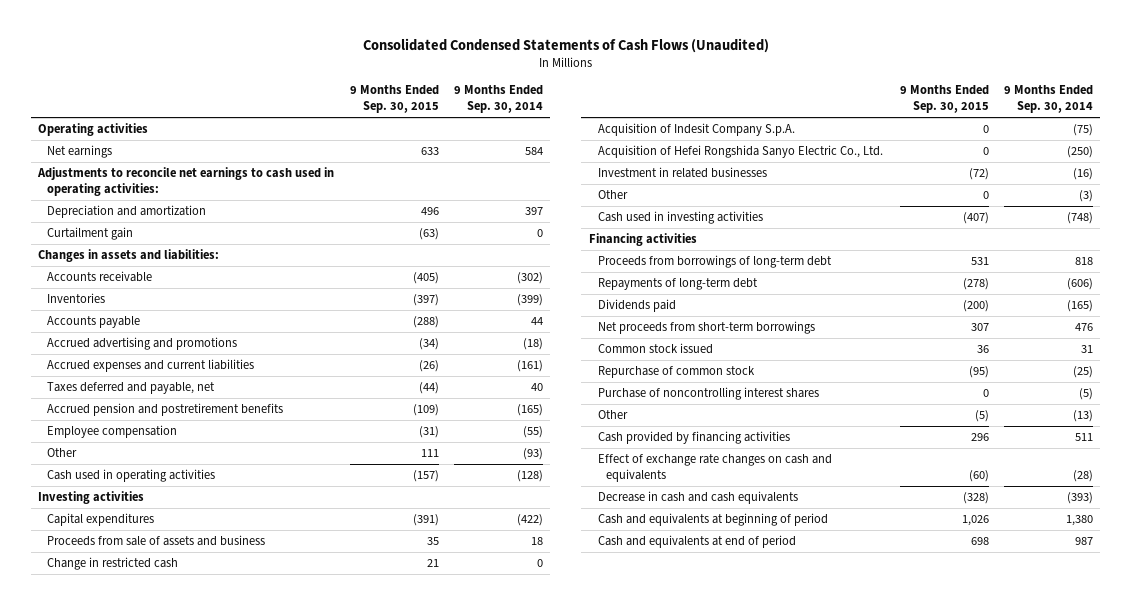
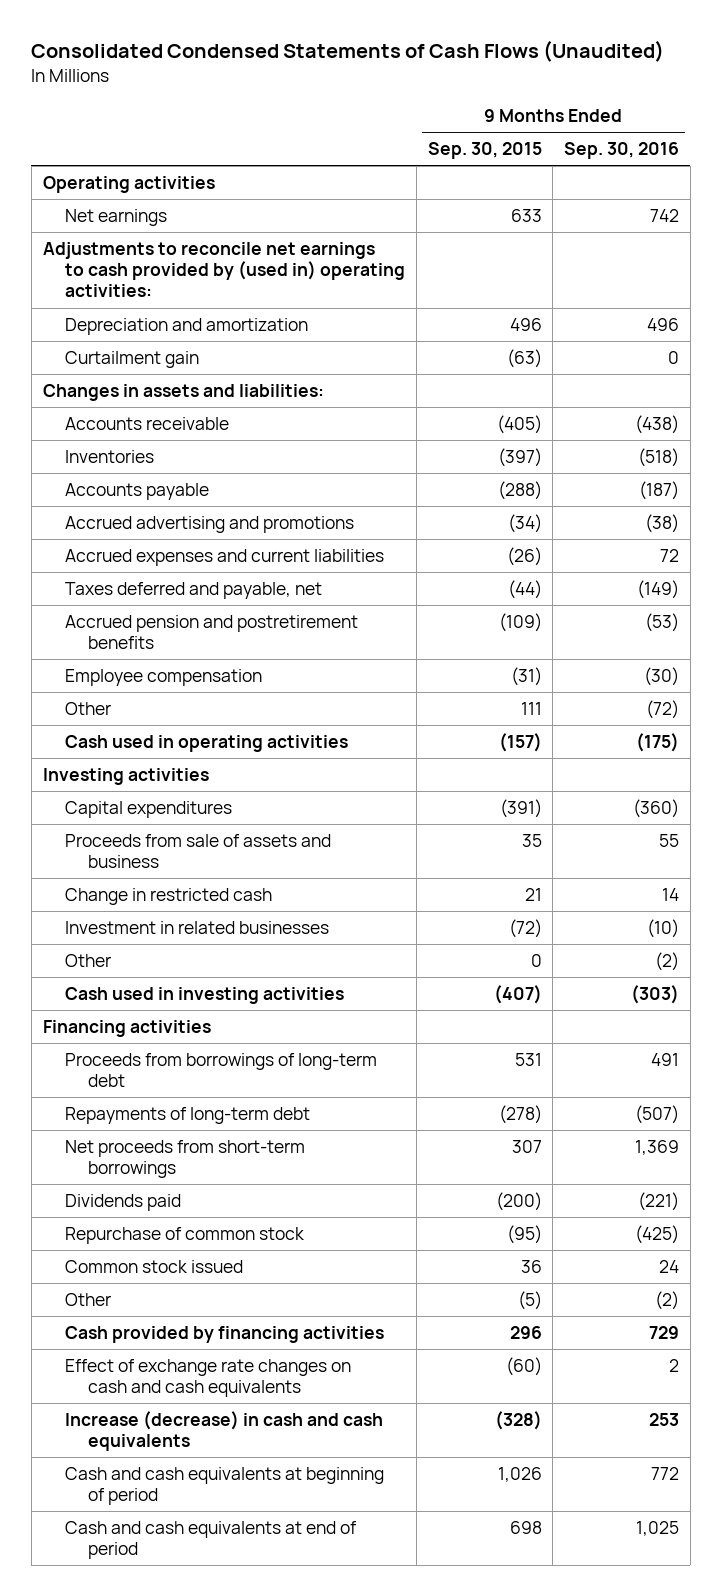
- | 9 Months Ended Sep. 30, 2015 | 9 Months Ended Sep. 30, 2014
+ | 9 Months Ended Sep. 30, 2015 | 9 Months Ended Sep. 30, 2016
- Adjustments to reconcile net earnings to cash used in operating activities:
+ Adjustments to reconcile net earnings to cash provided by (used in) operating activities:
- Acquisition of Indesit Company S.p.A. | 0 | (75)
- Acquisition of Hefei Rongshida Sanyo Electric Co., Ltd. | 0 | (250)
moved down: Dividends paid | (200) | (221)
- Purchase of noncontrolling interest shares | 0 | (5)
moved down: Common stock issued | 36 | 24
- Effect of exchange rate changes on cash and equivalents | (60) | (28)
- Decrease in cash and cash equivalents | (328) | (393)
- Cash and equivalents at beginning of period | 1,026 | 1,380
- Cash and equivalents at end of period | 698 | 987
+ Effect of exchange rate changes on cash and cash equivalents | (60) | 2
+ Increase (decrease) in cash and cash equivalents | (328) | 253
+ Cash and cash equivalents at beginning of period | 1,026 | 772
+ Cash and cash equivalents at end of period | 698 | 1,025

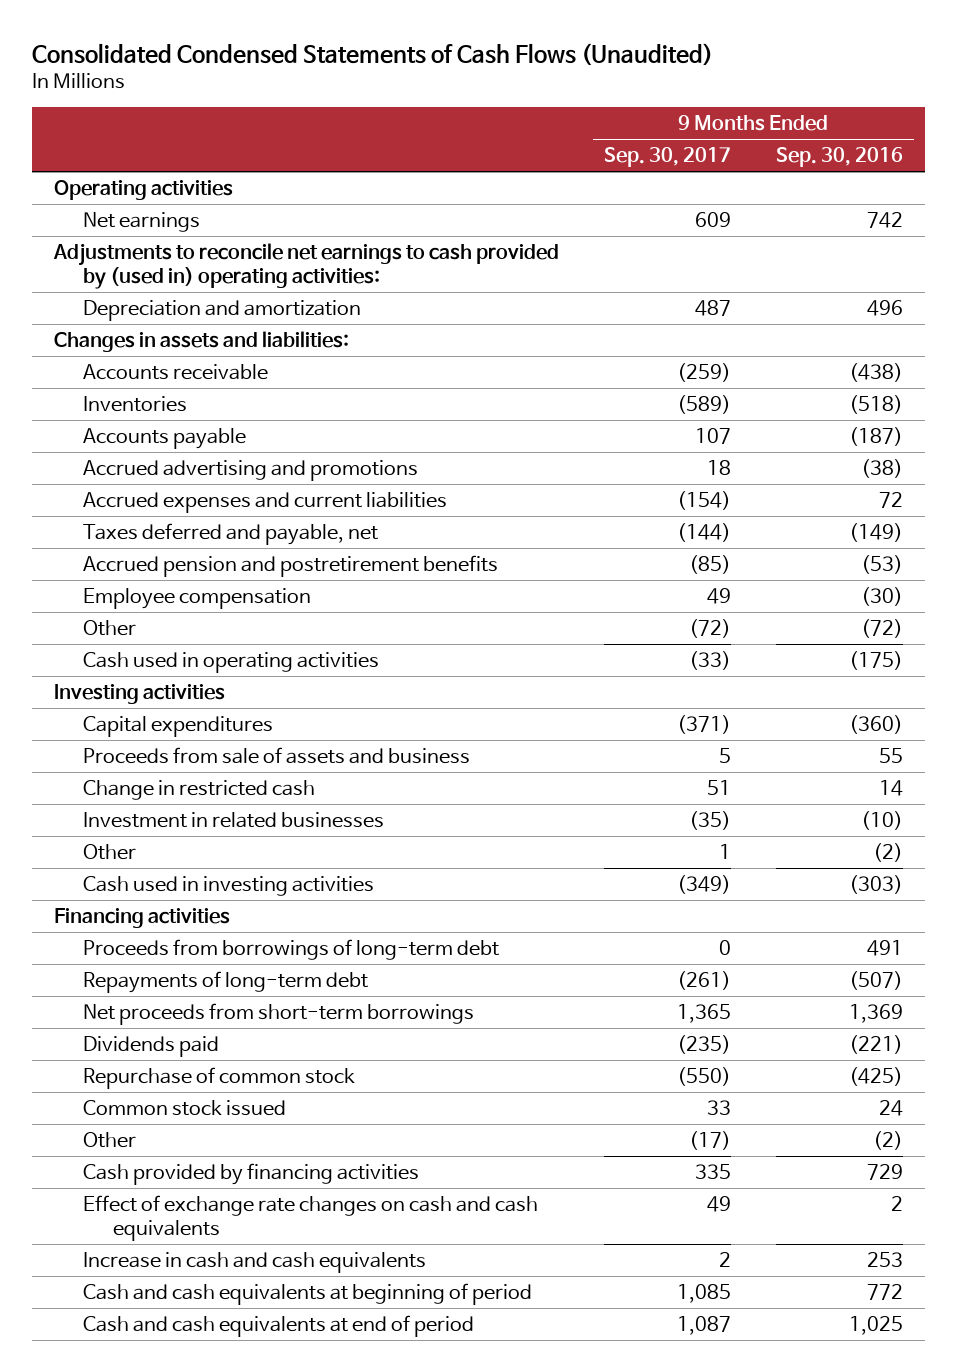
- | 9 Months Ended Sep. 30, 2015 | 9 Months Ended Sep. 30, 2016
+ | 9 Months Ended Sep. 30, 2017 | 9 Months Ended Sep. 30, 2016
- Curtailment gain | (63) | 0
- Increase (decrease) in cash and cash equivalents | (328) | 253
+ Increase in cash and cash equivalents | 2 | 253

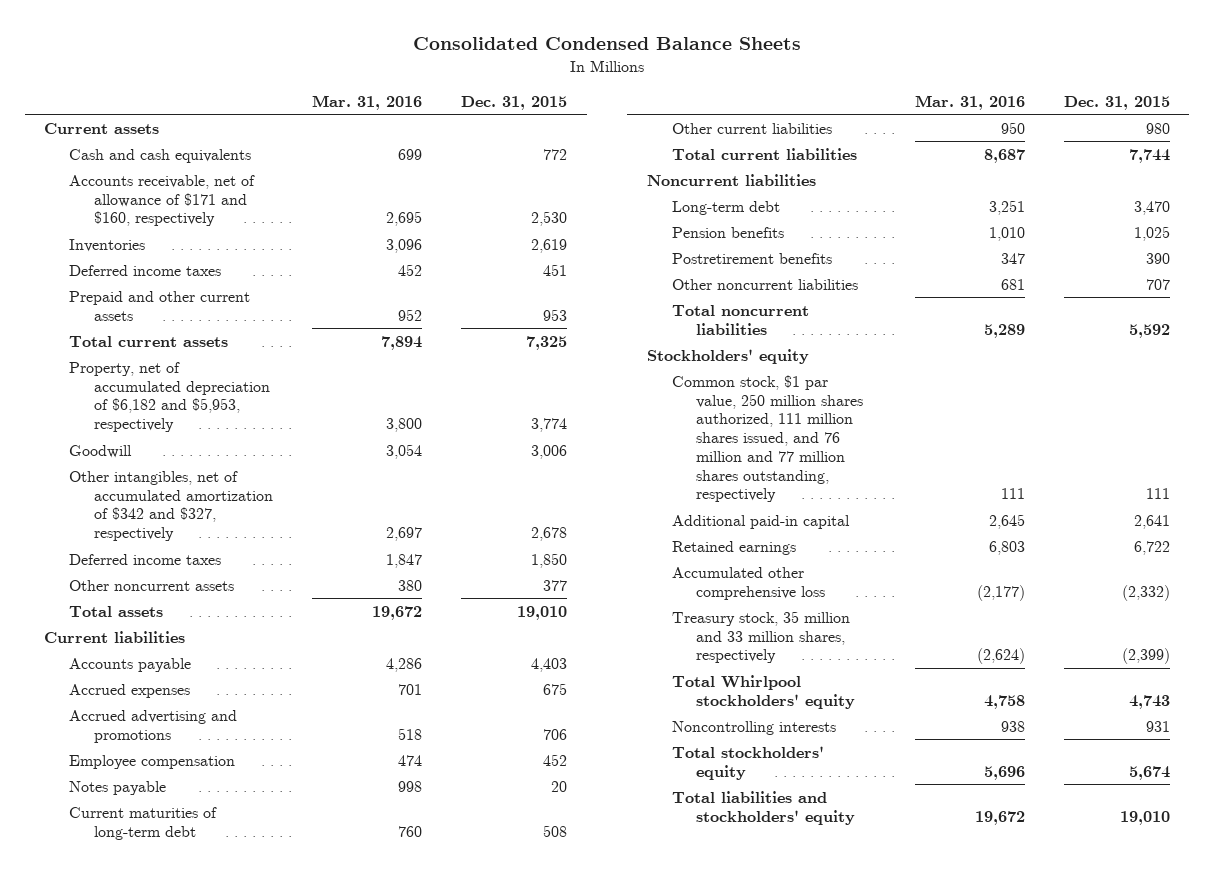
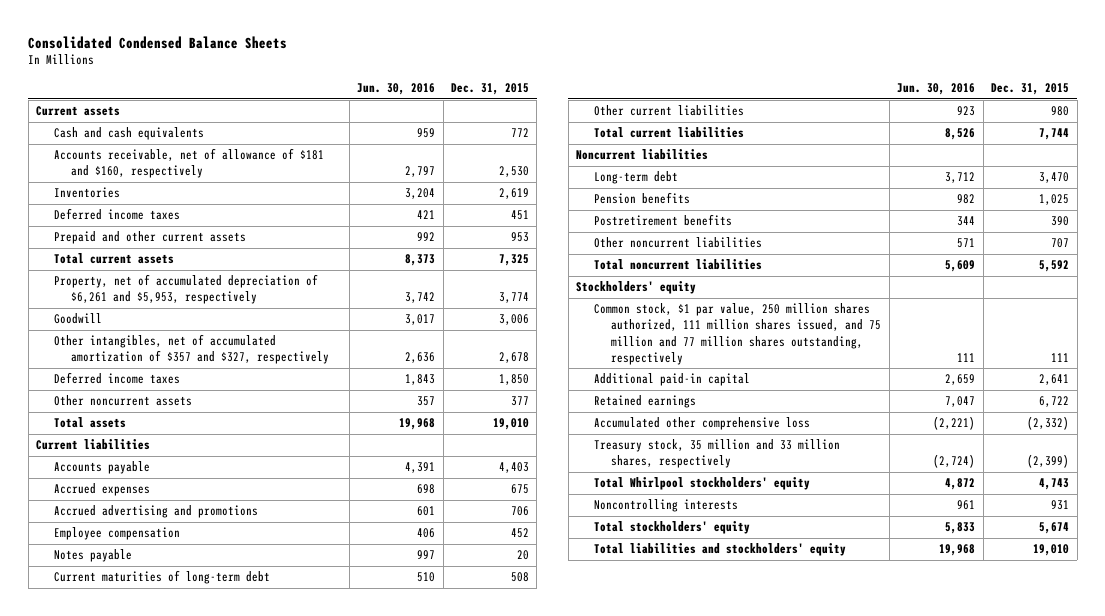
- | Mar. 31, 2016 | Dec. 31, 2015
+ | Jun. 30, 2016 | Dec. 31, 2015
- Accounts receivable, net of allowance of $171 and $160, respectively | 2,695 | 2,530
+ Accounts receivable, net of allowance of $181 and $160, respectively | 2,797 | 2,530
- Property, net of accumulated depreciation of $6,182 and $5,953, respectively | 3,800 | 3,774
+ Property, net of accumulated depreciation of $6,261 and $5,953, respectively | 3,742 | 3,774
- Other intangibles, net of accumulated amortization of $342 and $327, respectively | 2,697 | 2,678
+ Other intangibles, net of accumulated amortization of $357 and $327, respectively | 2,636 | 2,678
- Common stock, $1 par value, 250 million shares authorized, 111 million shares issued, and 76 million and 77 million shares outstanding, respectively | 111 | 111
+ Common stock, $1 par value, 250 million shares authorized, 111 million shares issued, and 75 million and 77 million shares outstanding, respectively | 111 | 111

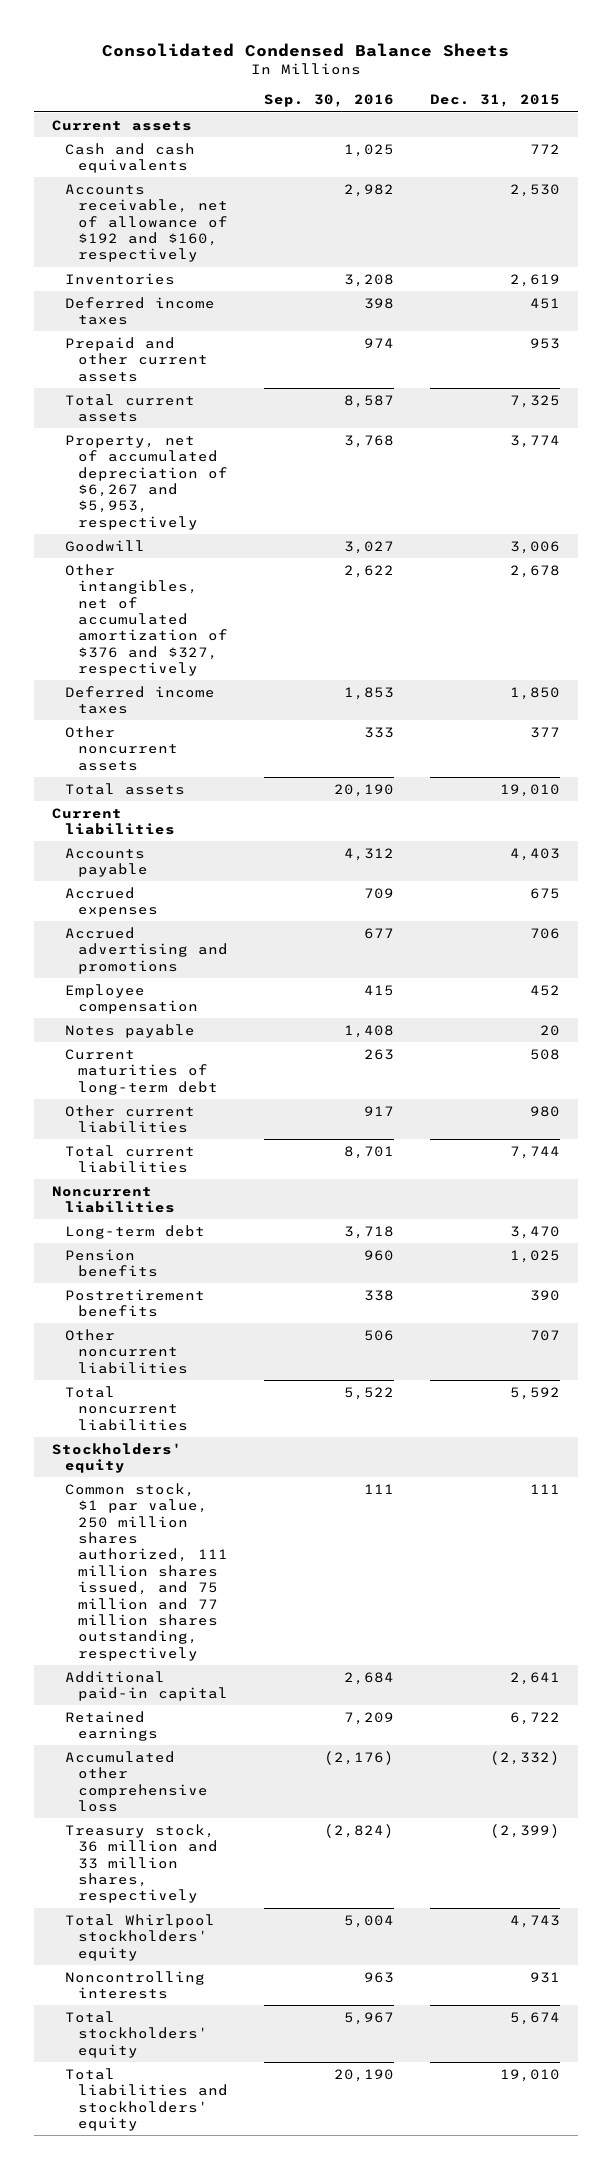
- | Jun. 30, 2016 | Dec. 31, 2015
+ | Sep. 30, 2016 | Dec. 31, 2015
- Accounts receivable, net of allowance of $181 and $160, respectively | 2,797 | 2,530
+ Accounts receivable, net of allowance of $192 and $160, respectively | 2,982 | 2,530
- Property, net of accumulated depreciation of $6,261 and $5,953, respectively | 3,742 | 3,774
+ Property, net of accumulated depreciation of $6,267 and $5,953, respectively | 3,768 | 3,774
- Other intangibles, net of accumulated amortization of $357 and $327, respectively | 2,636 | 2,678
+ Other intangibles, net of accumulated amortization of $376 and $327, respectively | 2,622 | 2,678
- Treasury stock, 35 million and 33 million shares, respectively | (2,724) | (2,399)
+ Treasury stock, 36 million and 33 million shares, respectively | (2,824) | (2,399)

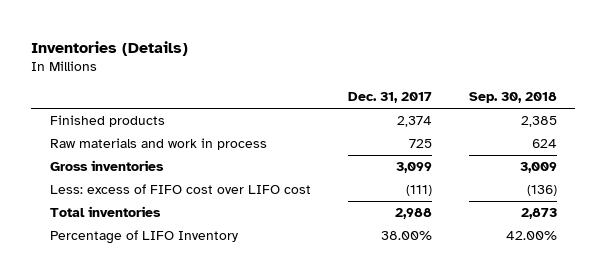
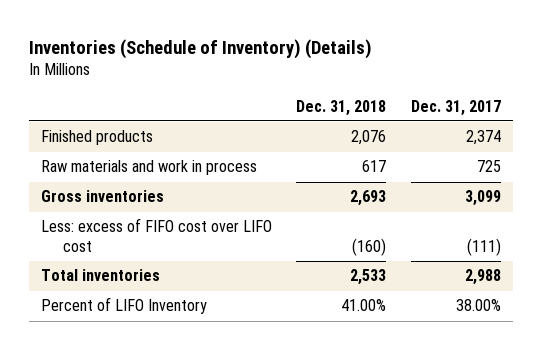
- Inventories (Details)
+ Inventories (Schedule of Inventory) (Details)
- | Dec. 31, 2017 | Sep. 30, 2018
+ | Dec. 31, 2018 | Dec. 31, 2017
- Percentage of LIFO Inventory | 38.00% | 42.00%
+ Percent of LIFO Inventory | 41.00% | 38.00%

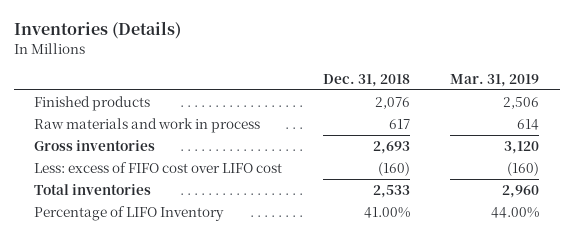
- Inventories (Schedule of Inventory) (Details)
+ Inventories (Details)
- | Dec. 31, 2018 | Dec. 31, 2017
+ | Dec. 31, 2018 | Mar. 31, 2019
- Percent of LIFO Inventory | 41.00% | 38.00%
+ Percentage of LIFO Inventory | 41.00% | 44.00%

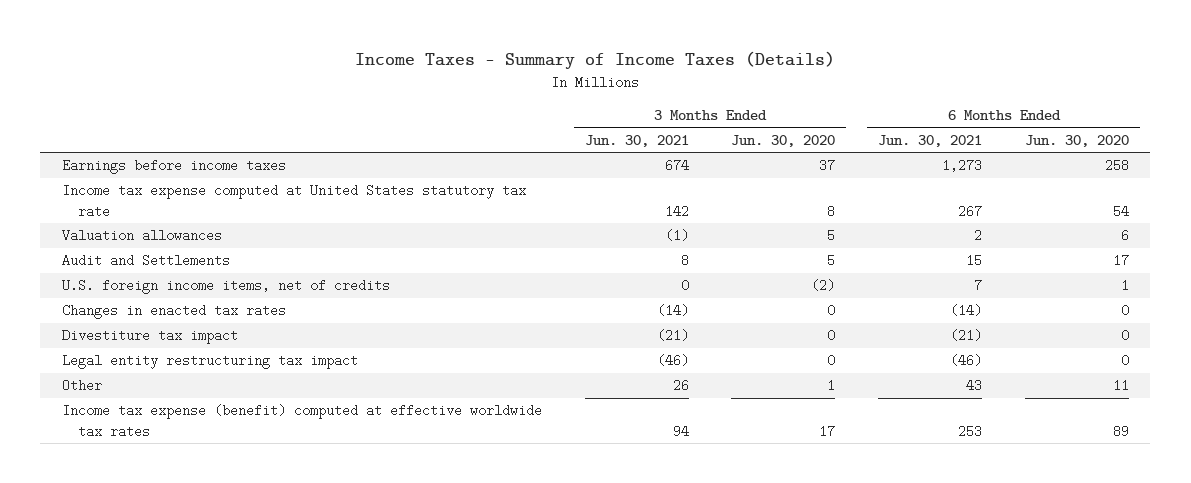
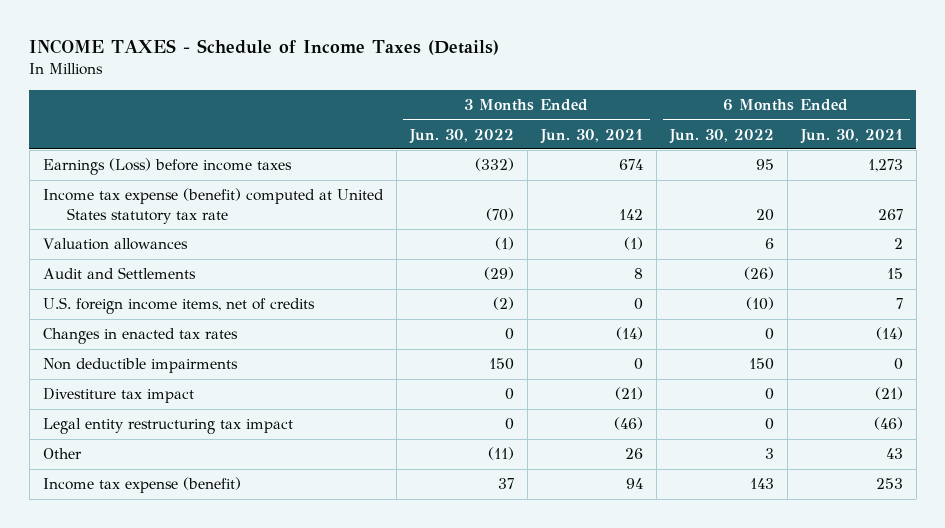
- Income Taxes - Summary of Income Taxes (Details)
+ INCOME TAXES - Schedule of Income Taxes (Details)
- | 3 Months Ended Jun. 30, 2021 | 3 Months Ended Jun. 30, 2020 | 6 Months Ended Jun. 30, 2021 | 6 Months Ended Jun. 30, 2020
+ | 3 Months Ended Jun. 30, 2022 | 3 Months Ended Jun. 30, 2021 | 6 Months Ended Jun. 30, 2022 | 6 Months Ended Jun. 30, 2021
- Earnings before income taxes | 674 | 37 | 1,273 | 258
- Income tax expense computed at United States statutory tax rate | 142 | 8 | 267 | 54
+ Earnings (Loss) before income taxes | (332) | 674 | 95 | 1,273
+ Income tax expense (benefit) computed at United States statutory tax rate | (70) | 142 | 20 | 267
+ Non deductible impairments | 150 | 0 | 150 | 0
- Income tax expense (benefit) computed at effective worldwide tax rates | 94 | 17 | 253 | 89
+ Income tax expense (benefit) | 37 | 94 | 143 | 253

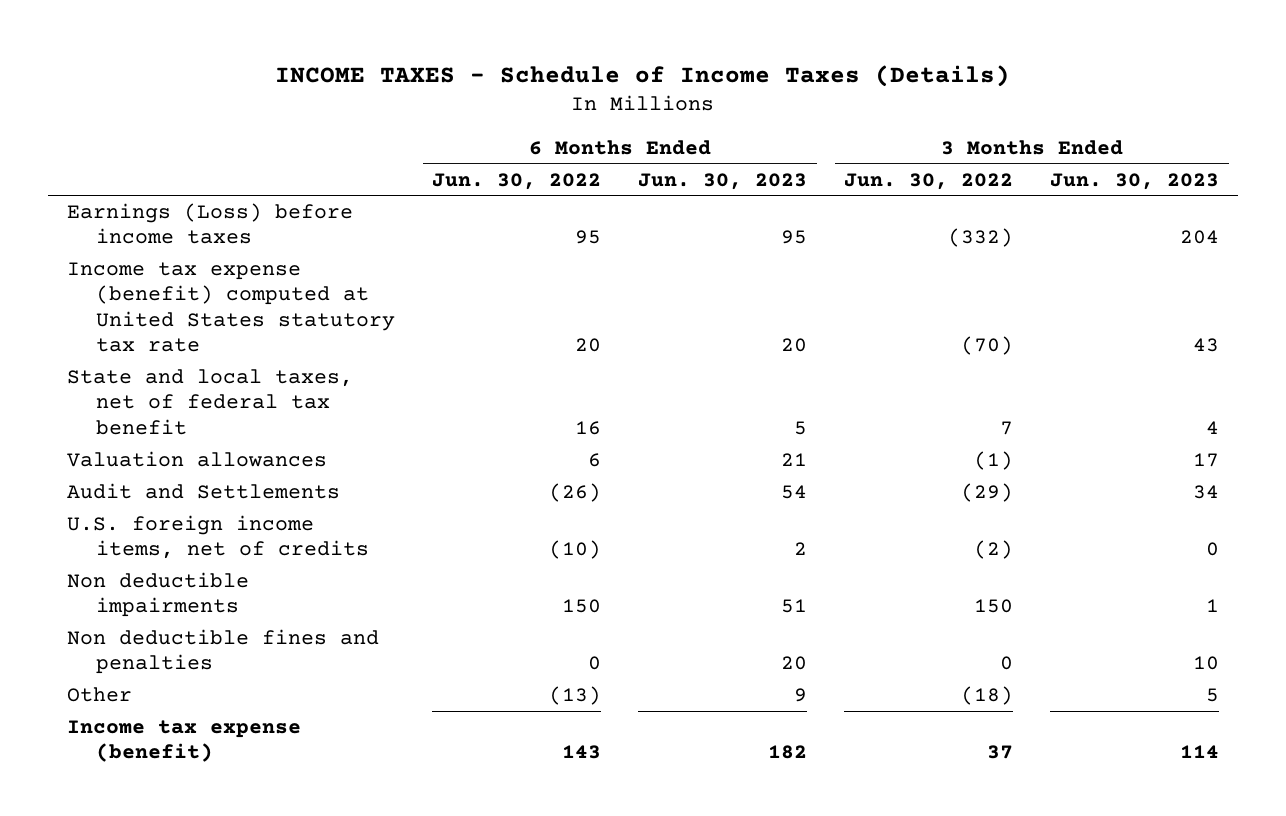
- | 3 Months Ended Jun. 30, 2022 | 3 Months Ended Jun. 30, 2021 | 6 Months Ended Jun. 30, 2022 | 6 Months Ended Jun. 30, 2021
+ | 6 Months Ended Jun. 30, 2022 | 6 Months Ended Jun. 30, 2023 | 3 Months Ended Jun. 30, 2022 | 3 Months Ended Jun. 30, 2023
+ State and local taxes, net of federal tax benefit | 16 | 5 | 7 | 4
- Changes in enacted tax rates | 0 | (14) | 0 | (14)
- Divestiture tax impact | 0 | (21) | 0 | (21)
- Legal entity restructuring tax impact | 0 | (46) | 0 | (46)
- Other | (11) | 26 | 3 | 43
+ Non deductible fines and penalties | 0 | 20 | 0 | 10
+ Other | (13) | 9 | (18) | 5

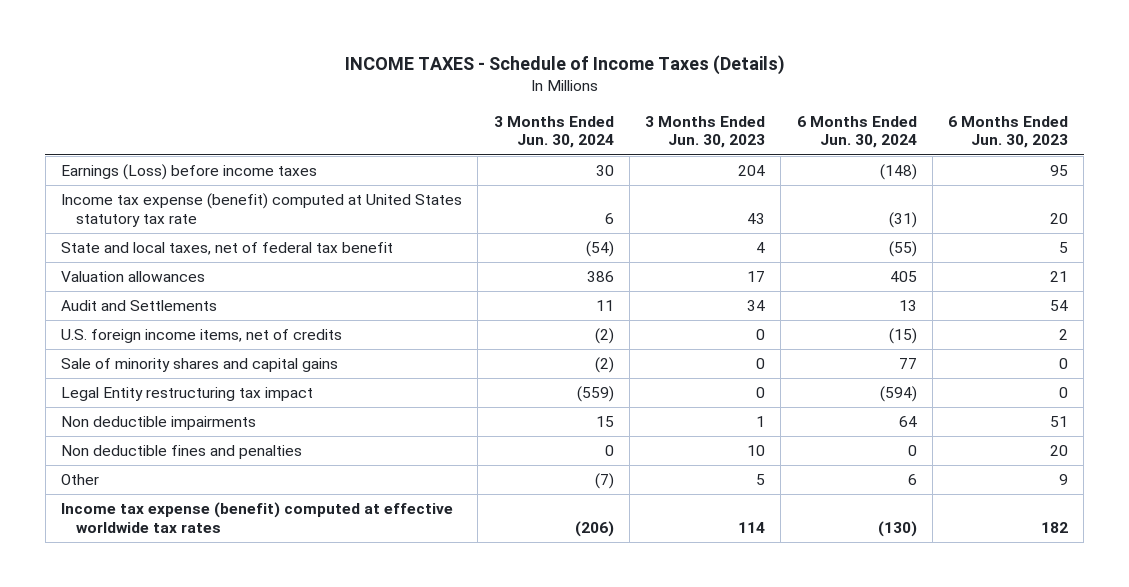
- | 6 Months Ended Jun. 30, 2022 | 6 Months Ended Jun. 30, 2023 | 3 Months Ended Jun. 30, 2022 | 3 Months Ended Jun. 30, 2023
+ | 3 Months Ended Jun. 30, 2024 | 3 Months Ended Jun. 30, 2023 | 6 Months Ended Jun. 30, 2024 | 6 Months Ended Jun. 30, 2023
+ Sale of minority shares and capital gains | (2) | 0 | 77 | 0
+ Legal Entity restructuring tax impact | (559) | 0 | (594) | 0
- Income tax expense (benefit) | 143 | 182 | 37 | 114
+ Income tax expense (benefit) computed at effective worldwide tax rates | (206) | 114 | (130) | 182

